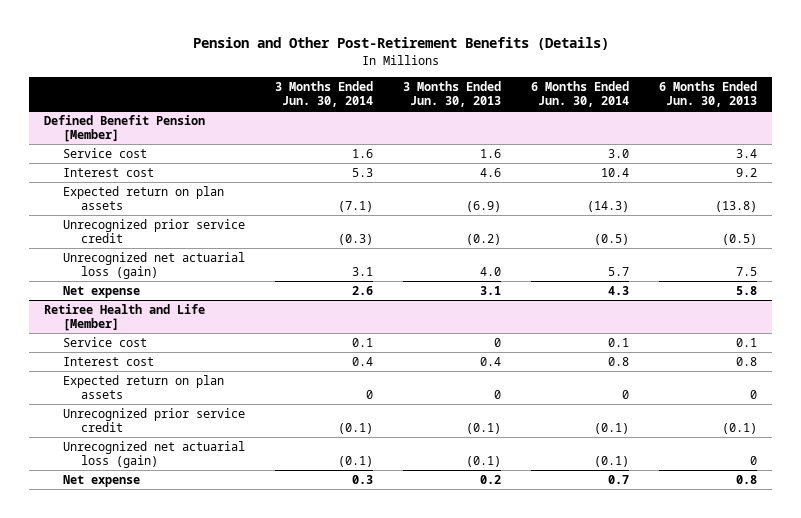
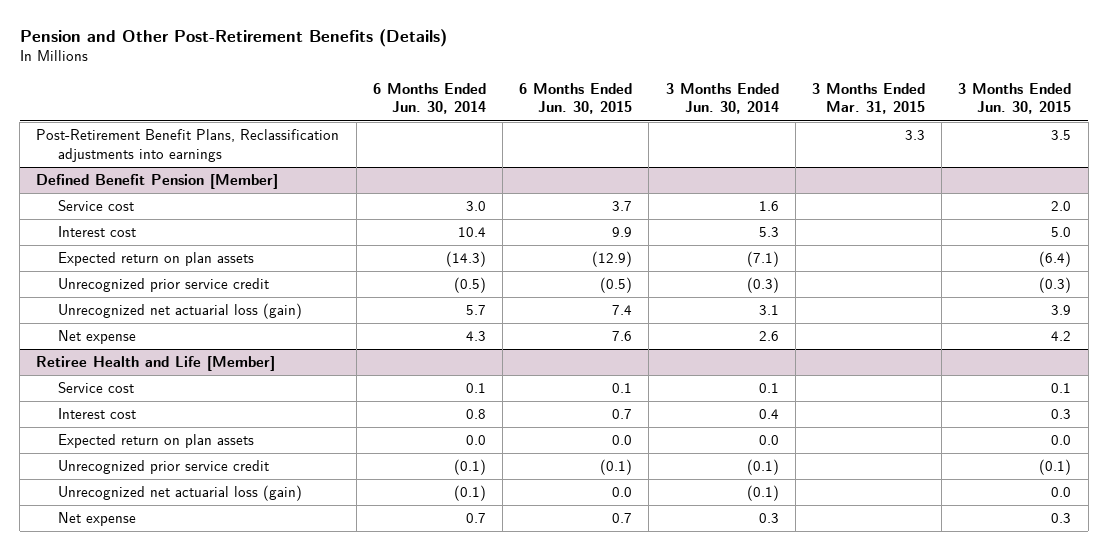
- | 3 Months Ended Jun. 30, 2014 | 3 Months Ended Jun. 30, 2013 | 6 Months Ended Jun. 30, 2014 | 6 Months Ended Jun. 30, 2013
+ | 6 Months Ended Jun. 30, 2014 | 6 Months Ended Jun. 30, 2015 | 3 Months Ended Jun. 30, 2014 | 3 Months Ended Mar. 31, 2015 | 3 Months Ended Jun. 30, 2015
+ Post-Retirement Benefit Plans, Reclassification adjustments into earnings | | | | 3.3 | 3.5
@ Retiree Health and Life [Member]
- Expected return on plan assets | 0 | 0 | 0 | 0
+ Expected return on plan assets | 0.0 | 0.0 | 0.0 | | 0.0

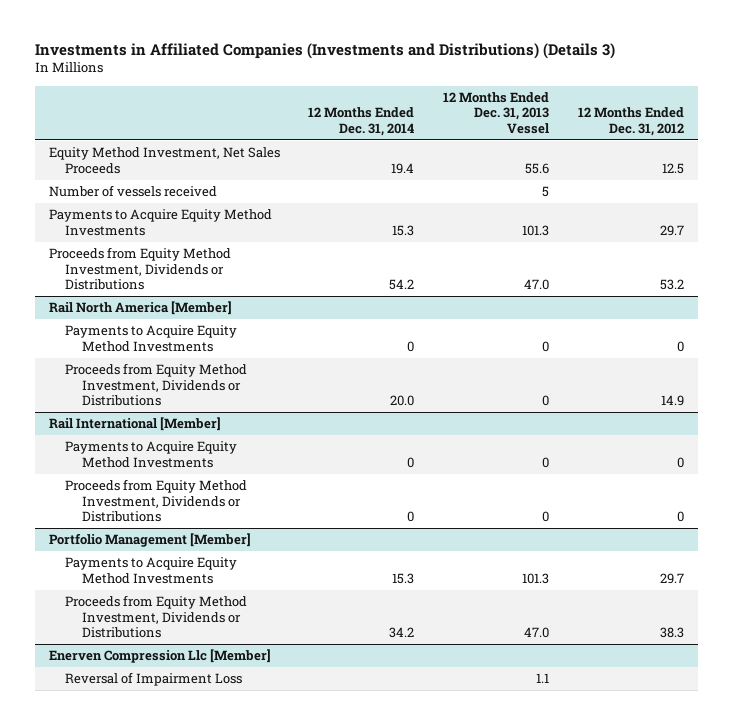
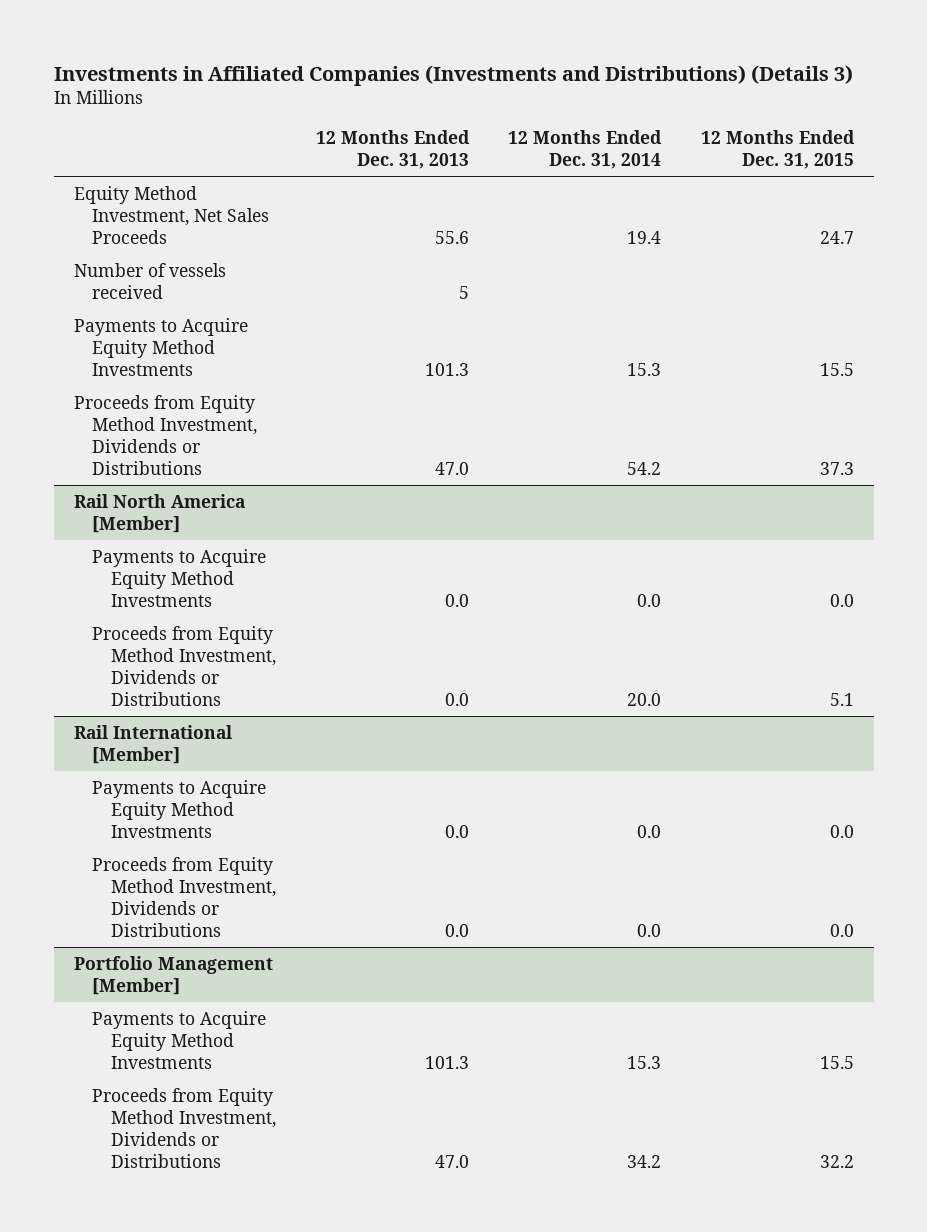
- | 12 Months Ended Dec. 31, 2014 | 12 Months Ended Dec. 31, 2013 Vessel | 12 Months Ended Dec. 31, 2012
+ | 12 Months Ended Dec. 31, 2013 | 12 Months Ended Dec. 31, 2014 | 12 Months Ended Dec. 31, 2015
@ Rail North America [Member]
- Payments to Acquire Equity Method Investments | 0 | 0 | 0
+ Payments to Acquire Equity Method Investments | 0.0 | 0.0 | 0.0
@ Rail International [Member]
- Payments to Acquire Equity Method Investments | 0 | 0 | 0
- Proceeds from Equity Method Investment, Dividends or Distributions | 0 | 0 | 0
+ Payments to Acquire Equity Method Investments | 0.0 | 0.0 | 0.0
+ Proceeds from Equity Method Investment, Dividends or Distributions | 0.0 | 0.0 | 0.0
- Enerven Compression Llc [Member]
- Reversal of Impairment Loss | | 1.1 |

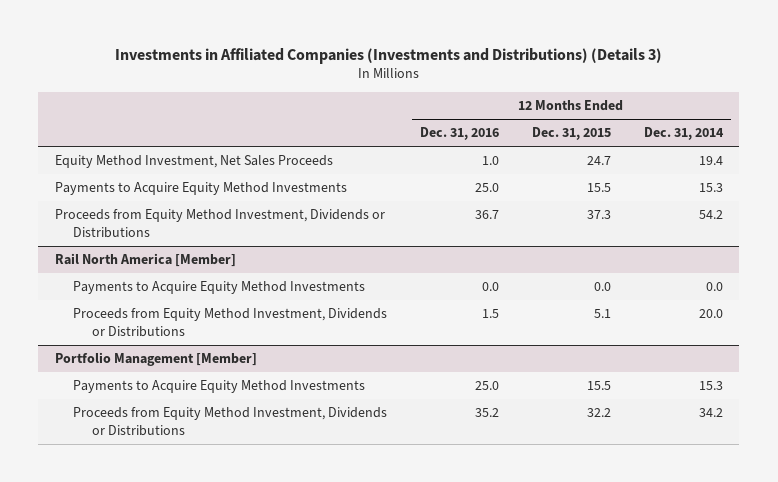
- | 12 Months Ended Dec. 31, 2013 | 12 Months Ended Dec. 31, 2014 | 12 Months Ended Dec. 31, 2015
+ | 12 Months Ended Dec. 31, 2016 | 12 Months Ended Dec. 31, 2015 | 12 Months Ended Dec. 31, 2014
- Number of vessels received | 5 | |
- Rail International [Member]
- Payments to Acquire Equity Method Investments | 0.0 | 0.0 | 0.0
- Proceeds from Equity Method Investment, Dividends or Distributions | 0.0 | 0.0 | 0.0

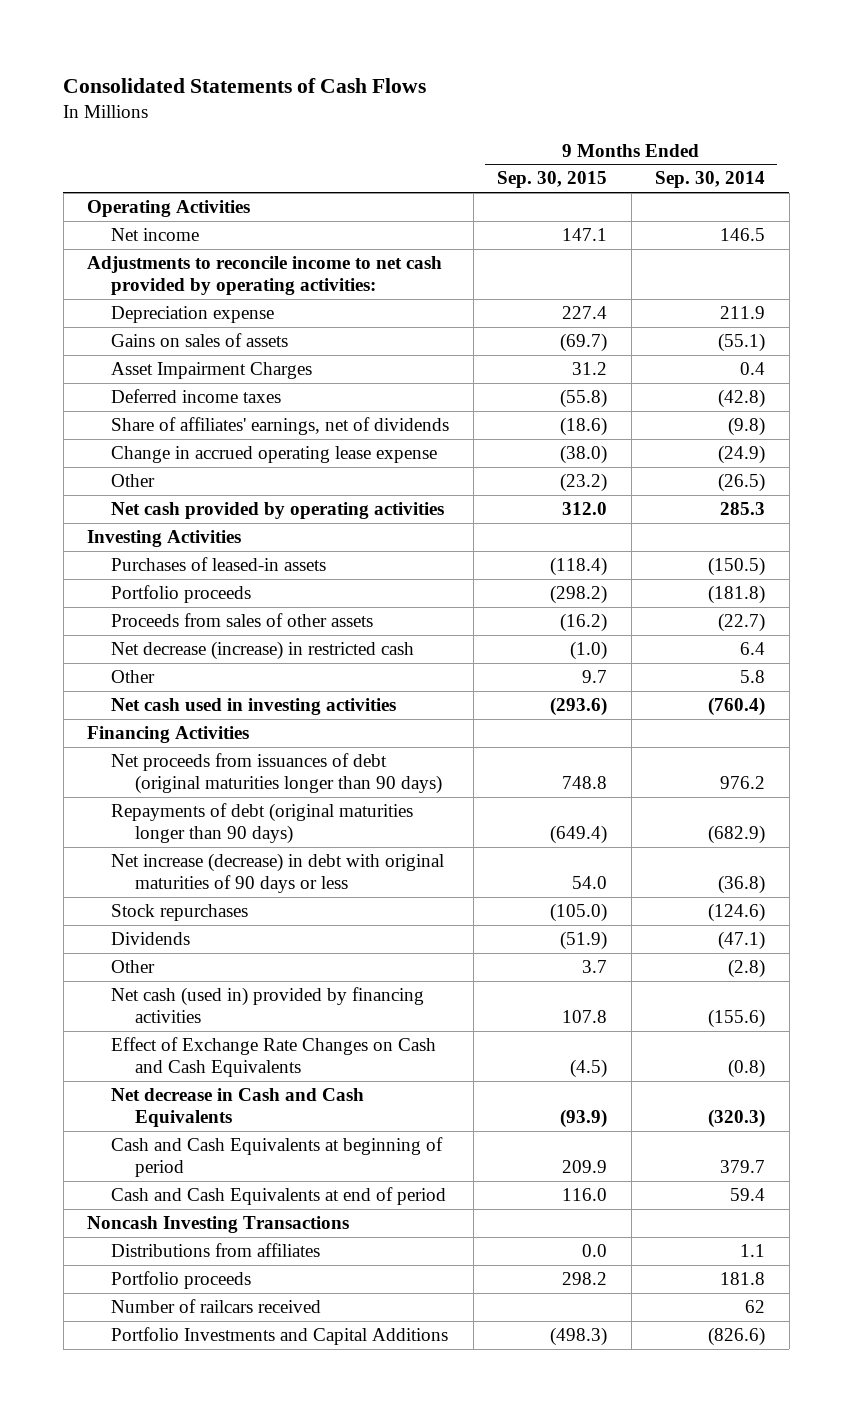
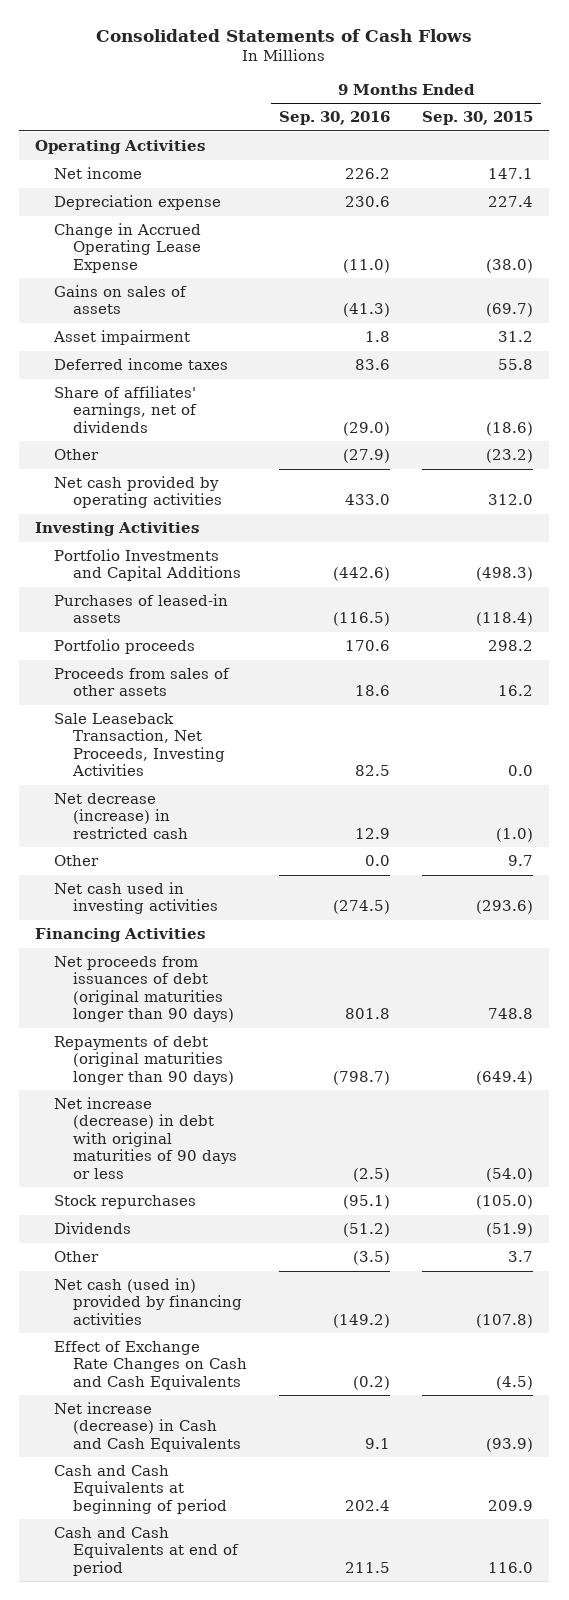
- | 9 Months Ended Sep. 30, 2015 | 9 Months Ended Sep. 30, 2014
+ | 9 Months Ended Sep. 30, 2016 | 9 Months Ended Sep. 30, 2015
- Adjustments to reconcile income to net cash provided by operating activities:
+ Change in Accrued Operating Lease Expense | (11.0) | (38.0)
- Asset Impairment Charges | 31.2 | 0.4
- Deferred income taxes | (55.8) | (42.8)
+ Asset impairment | 1.8 | 31.2
+ Deferred income taxes | 83.6 | 55.8
- Change in accrued operating lease expense | (38.0) | (24.9)
moved up: Portfolio Investments and Capital Additions | (442.6) | (498.3)
- Portfolio proceeds | (298.2) | (181.8)
- Proceeds from sales of other assets | (16.2) | (22.7)
moved up: Portfolio proceeds | 170.6 | 298.2
+ Proceeds from sales of other assets | 18.6 | 16.2
+ Sale Leaseback Transaction, Net Proceeds, Investing Activities | 82.5 | 0.0
- Net increase (decrease) in debt with original maturities of 90 days or less | 54.0 | (36.8)
+ Net increase (decrease) in debt with original maturities of 90 days or less | (2.5) | (54.0)
- Net cash (used in) provided by financing activities | 107.8 | (155.6)
+ Net cash (used in) provided by financing activities | (149.2) | (107.8)
- Net decrease in Cash and Cash Equivalents | (93.9) | (320.3)
+ Net increase (decrease) in Cash and Cash Equivalents | 9.1 | (93.9)
- Noncash Investing Transactions
- Distributions from affiliates | 0.0 | 1.1
- Number of railcars received | | 62

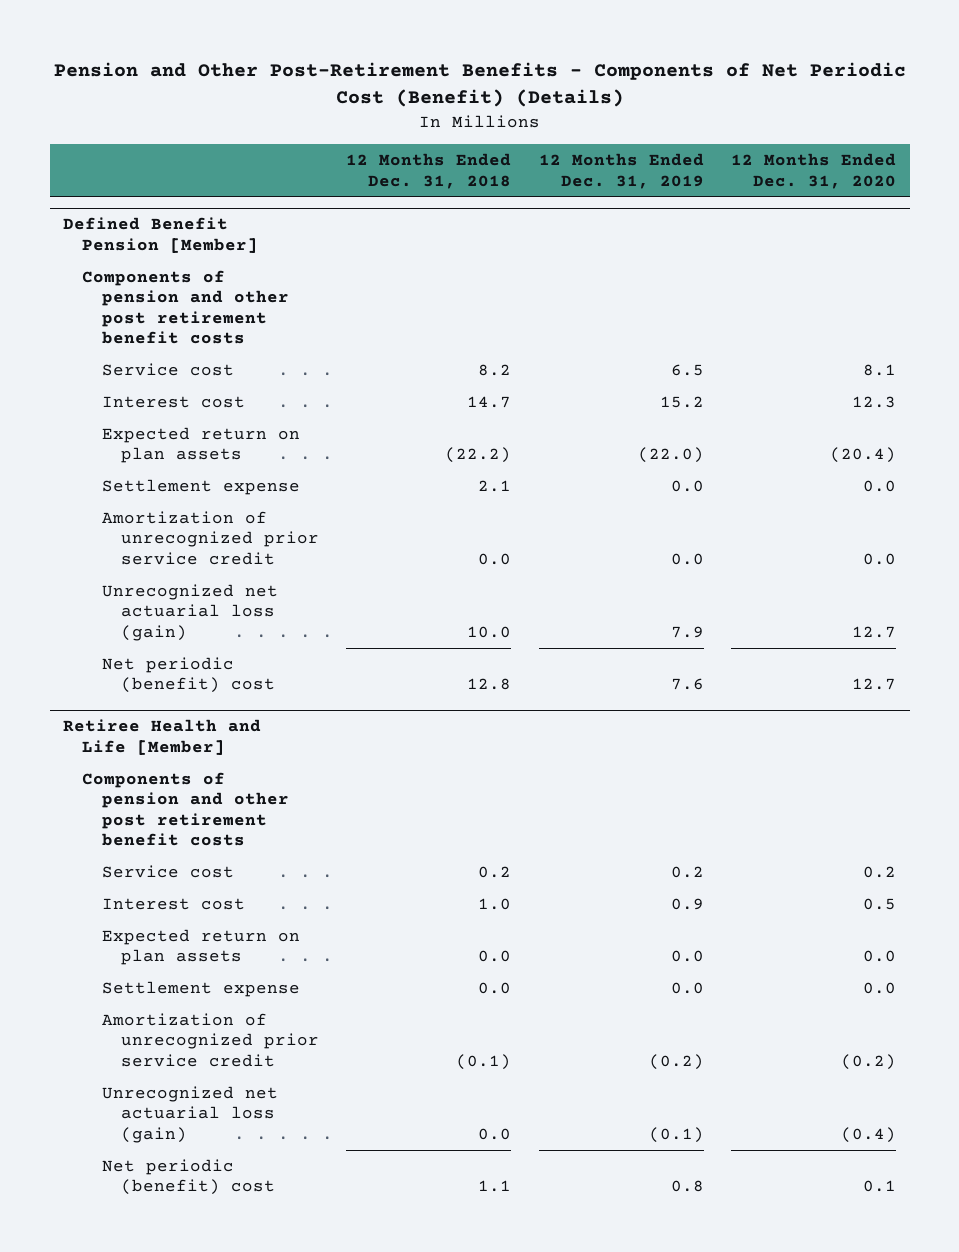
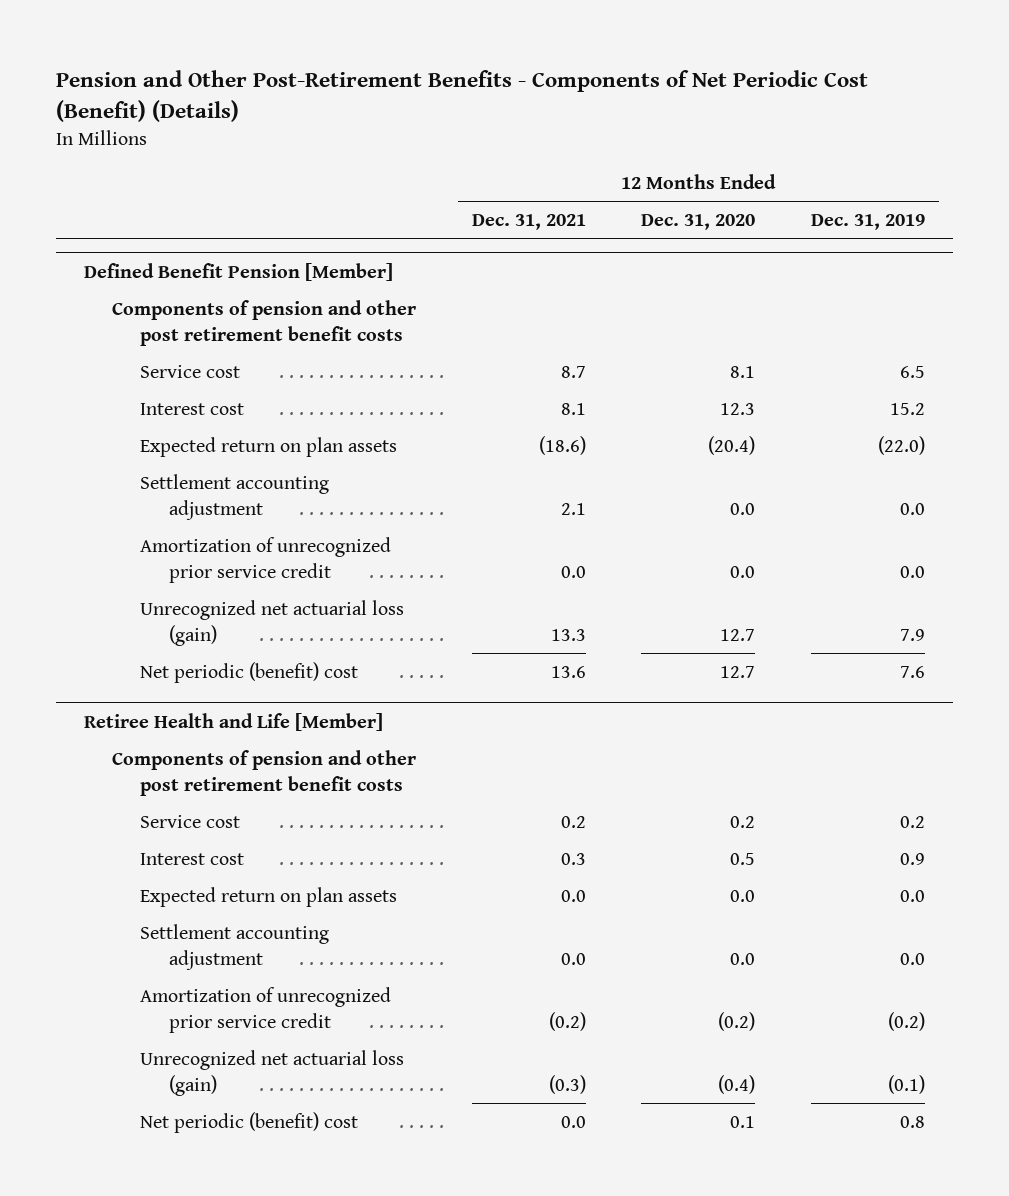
- | 12 Months Ended Dec. 31, 2018 | 12 Months Ended Dec. 31, 2019 | 12 Months Ended Dec. 31, 2020
+ | 12 Months Ended Dec. 31, 2021 | 12 Months Ended Dec. 31, 2020 | 12 Months Ended Dec. 31, 2019
@ Defined Benefit Pension [Member]
- Settlement expense | 2.1 | 0.0 | 0.0
+ Settlement accounting adjustment | 2.1 | 0.0 | 0.0
@ Retiree Health and Life [Member]
- Settlement expense | 0.0 | 0.0 | 0.0
+ Settlement accounting adjustment | 0.0 | 0.0 | 0.0

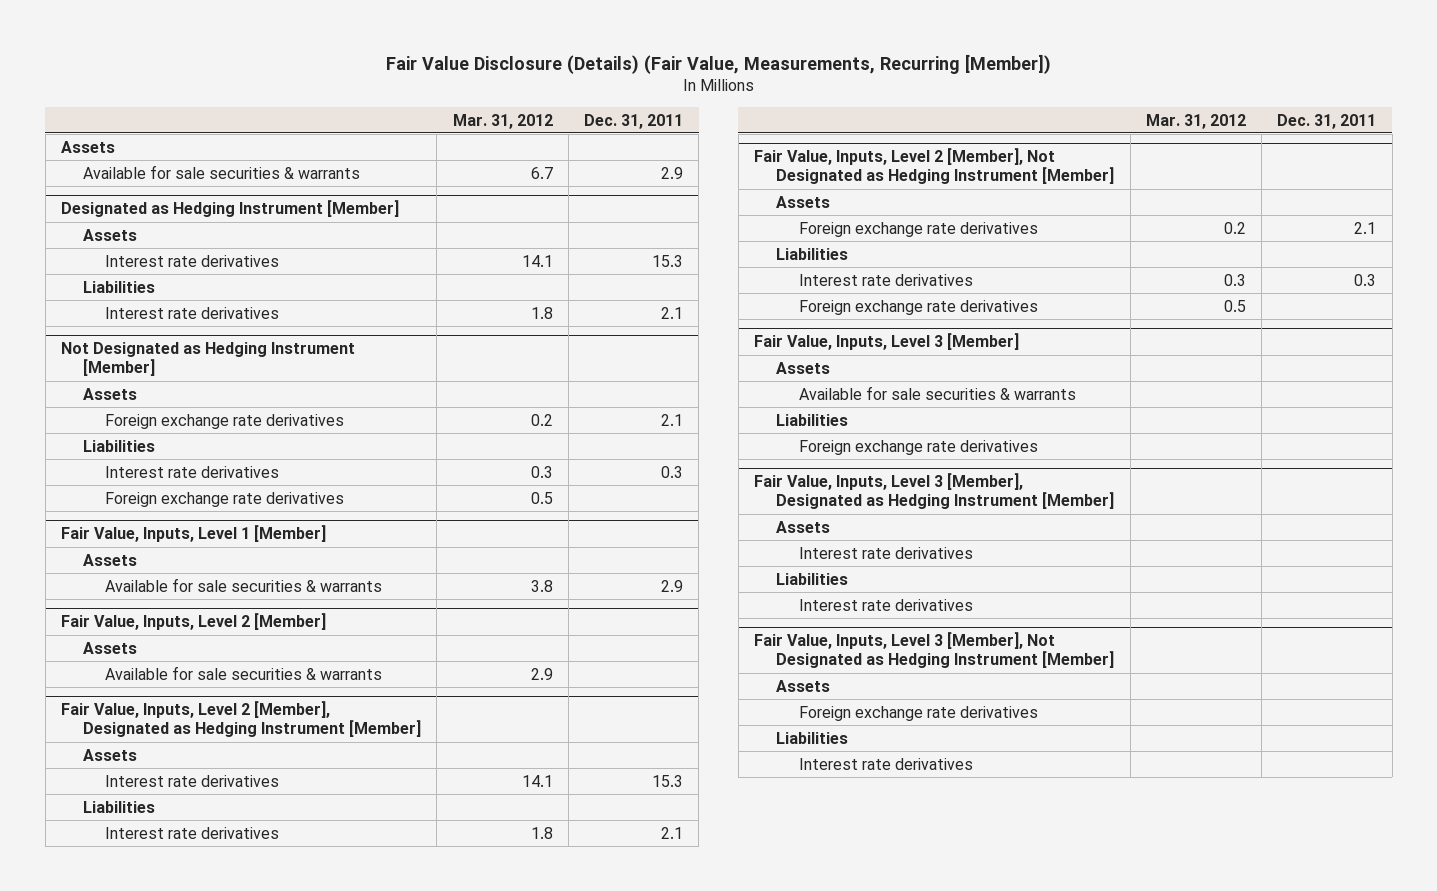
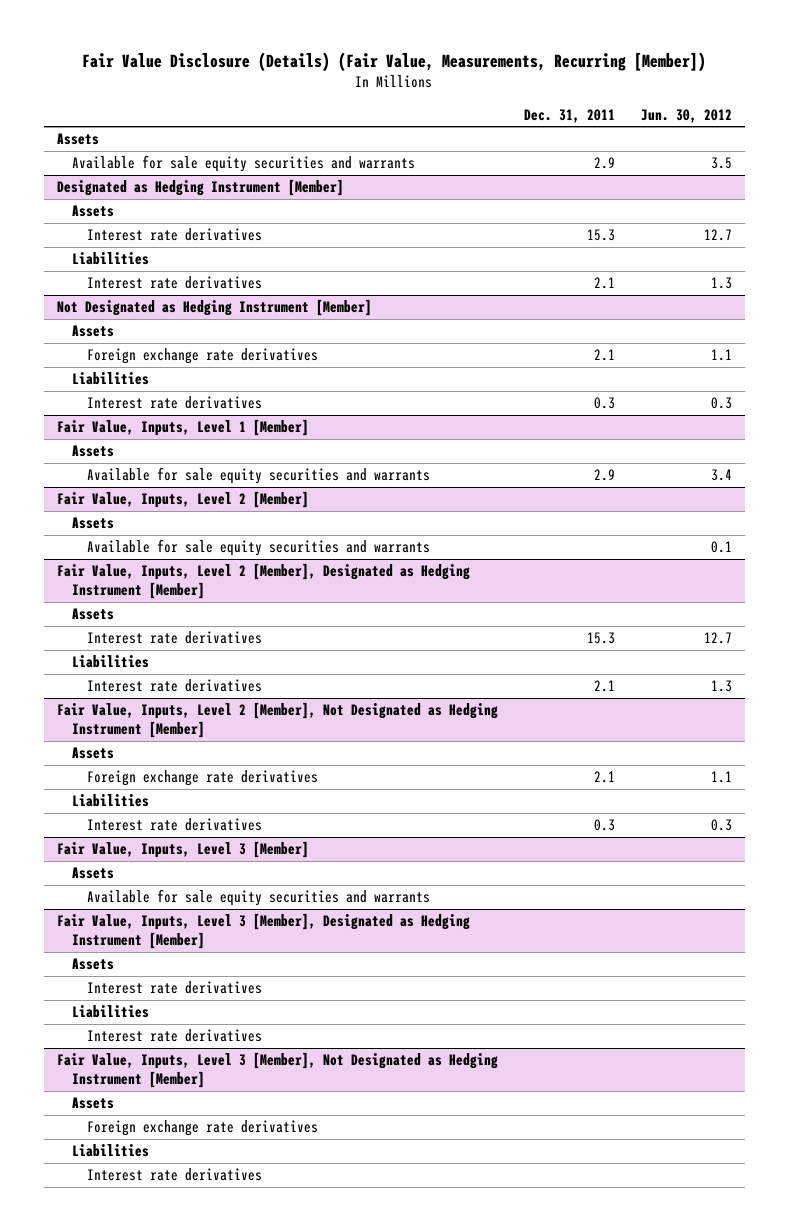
- | Mar. 31, 2012 | Dec. 31, 2011
+ | Dec. 31, 2011 | Jun. 30, 2012
- Available for sale securities & warrants | 6.7 | 2.9
+ Available for sale equity securities and warrants | 2.9 | 3.5
@ Not Designated as Hedging Instrument [Member]
- Foreign exchange rate derivatives | 0.5 |
@ Fair Value, Inputs, Level 1 [Member]
- Available for sale securities & warrants | 3.8 | 2.9
+ Available for sale equity securities and warrants | 2.9 | 3.4
@ Fair Value, Inputs, Level 2 [Member]
- Available for sale securities & warrants | 2.9 |
+ Available for sale equity securities and warrants | | 0.1
@ Fair Value, Inputs, Level 2 [Member], Not Designated as Hedging Instrument [Member]
- Foreign exchange rate derivatives | 0.5 |
@ Fair Value, Inputs, Level 3 [Member]
- Available for sale securities & warrants
- Liabilities
- Foreign exchange rate derivatives
+ Available for sale equity securities and warrants

